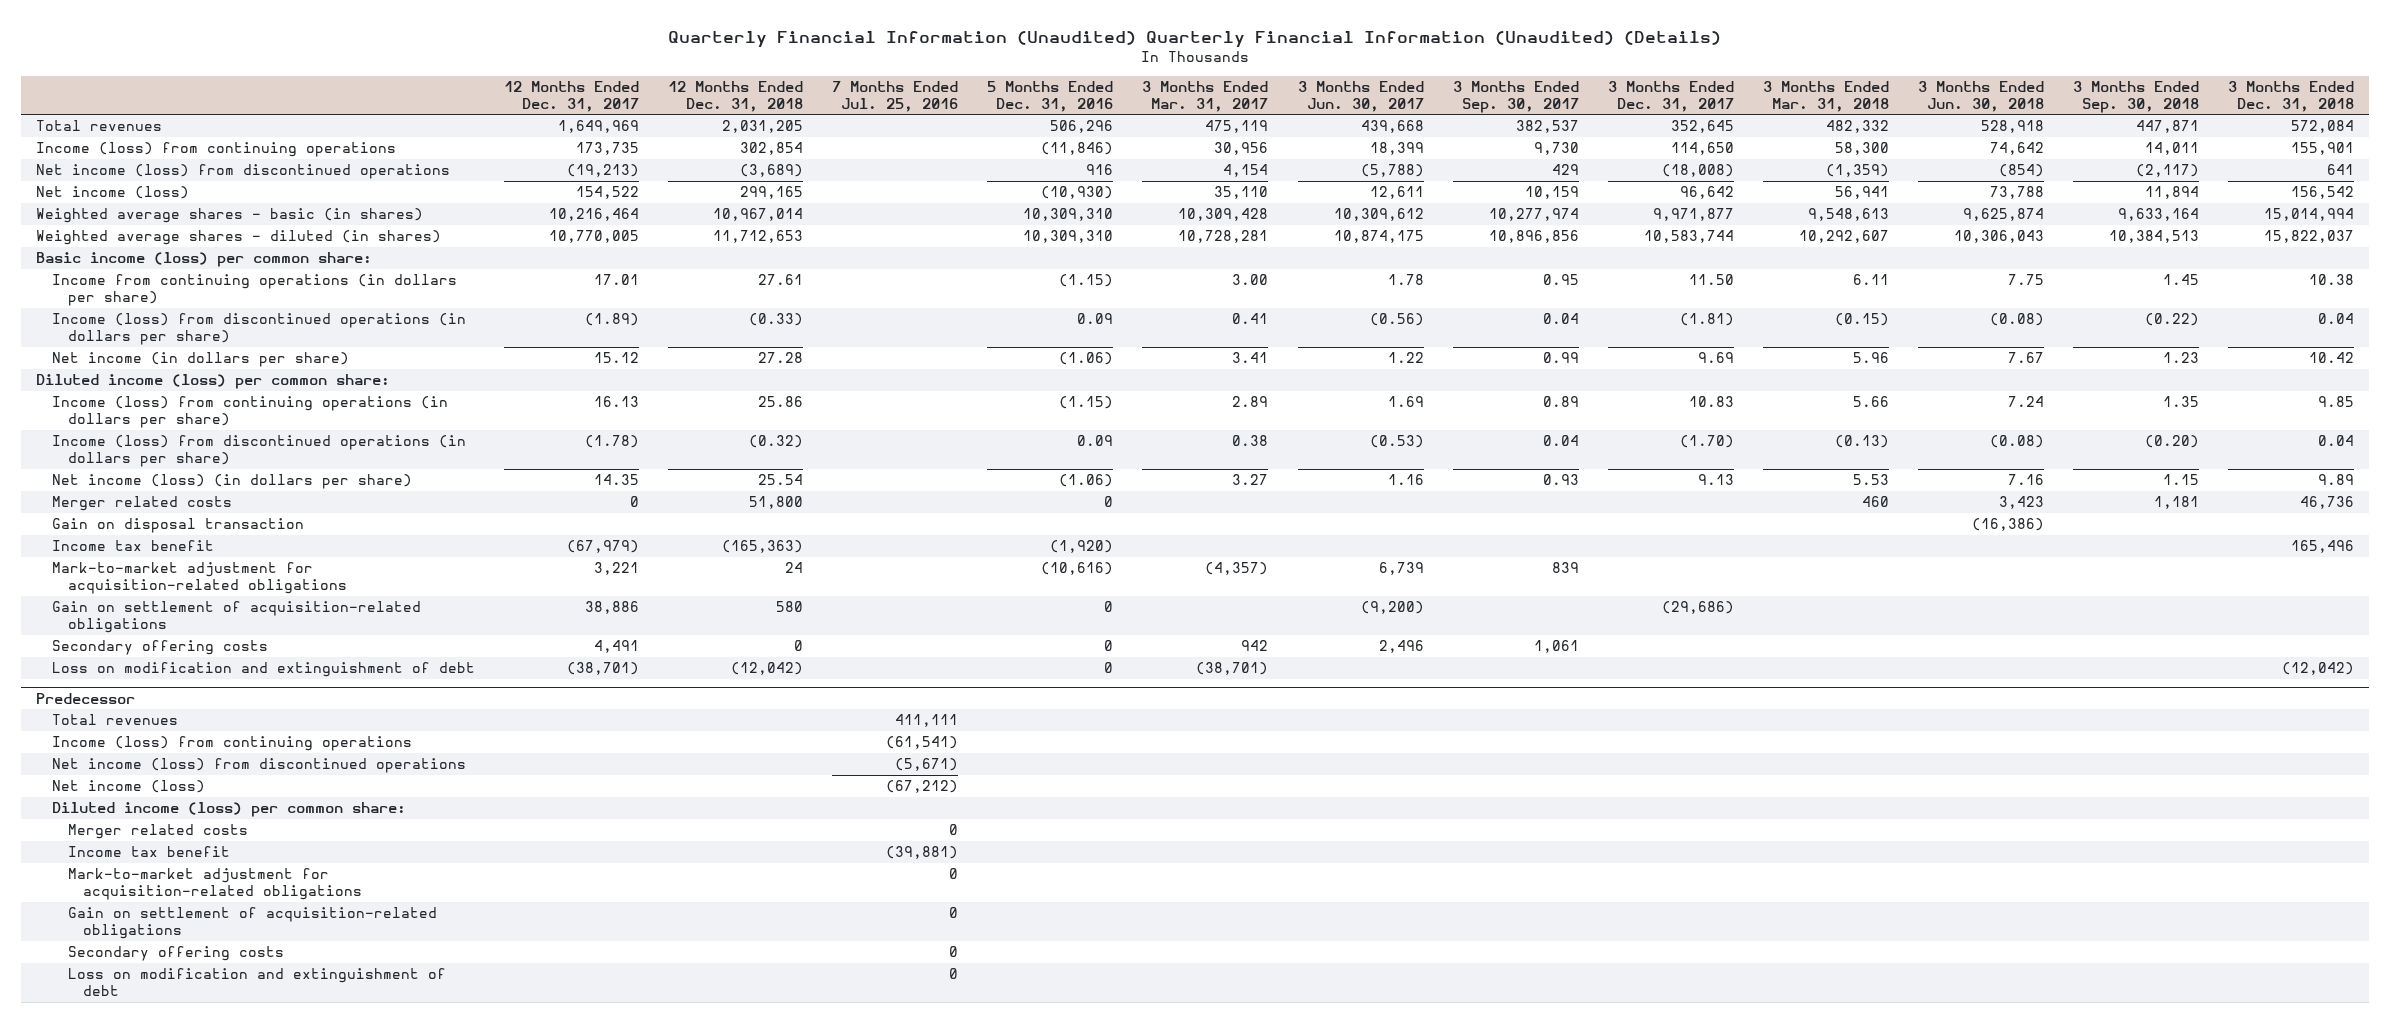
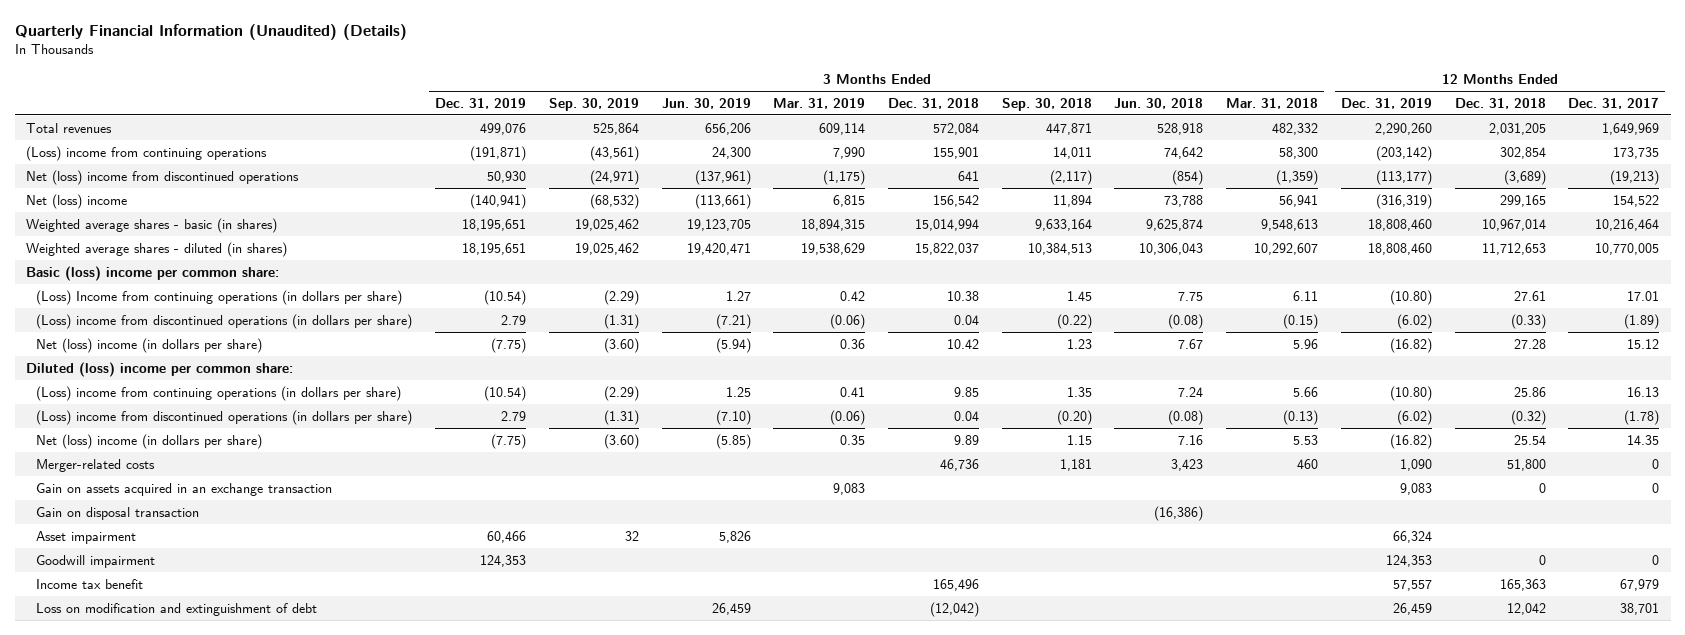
- Quarterly Financial Information (Unaudited) Quarterly Financial Information (Unaudited) (Details)
+ Quarterly Financial Information (Unaudited) (Details)
- | 12 Months Ended Dec. 31, 2017 | 12 Months Ended Dec. 31, 2018 | 7 Months Ended Jul. 25, 2016 | 5 Months Ended Dec. 31, 2016 | 3 Months Ended Mar. 31, 2017 | 3 Months Ended Jun. 30, 2017 | 3 Months Ended Sep. 30, 2017 | 3 Months Ended Dec. 31, 2017 | 3 Months Ended Mar. 31, 2018 | 3 Months Ended Jun. 30, 2018 | 3 Months Ended Sep. 30, 2018 | 3 Months Ended Dec. 31, 2018
+ | 3 Months Ended Dec. 31, 2019 | 3 Months Ended Sep. 30, 2019 | 3 Months Ended Jun. 30, 2019 | 3 Months Ended Mar. 31, 2019 | 3 Months Ended Dec. 31, 2018 | 3 Months Ended Sep. 30, 2018 | 3 Months Ended Jun. 30, 2018 | 3 Months Ended Mar. 31, 2018 | 12 Months Ended Dec. 31, 2019 | 12 Months Ended Dec. 31, 2018 | 12 Months Ended Dec. 31, 2017
- Income (loss) from continuing operations | 173,735 | 302,854 | | (11,846) | 30,956 | 18,399 | 9,730 | 114,650 | 58,300 | 74,642 | 14,011 | 155,901
- Net income (loss) from discontinued operations | (19,213) | (3,689) | | 916 | 4,154 | (5,788) | 429 | (18,008) | (1,359) | (854) | (2,117) | 641
- Net income (loss) | 154,522 | 299,165 | | (10,930) | 35,110 | 12,611 | 10,159 | 96,642 | 56,941 | 73,788 | 11,894 | 156,542
+ (Loss) income from continuing operations | (191,871) | (43,561) | 24,300 | 7,990 | 155,901 | 14,011 | 74,642 | 58,300 | (203,142) | 302,854 | 173,735
+ Net (loss) income from discontinued operations | 50,930 | (24,971) | (137,961) | (1,175) | 641 | (2,117) | (854) | (1,359) | (113,177) | (3,689) | (19,213)
+ Net (loss) income | (140,941) | (68,532) | (113,661) | 6,815 | 156,542 | 11,894 | 73,788 | 56,941 | (316,319) | 299,165 | 154,522
- Basic income (loss) per common share:
- Income from continuing operations (in dollars per share) | 17.01 | 27.61 | | (1.15) | 3.00 | 1.78 | 0.95 | 11.50 | 6.11 | 7.75 | 1.45 | 10.38
- Income (loss) from discontinued operations (in dollars per share) | (1.89) | (0.33) | | 0.09 | 0.41 | (0.56) | 0.04 | (1.81) | (0.15) | (0.08) | (0.22) | 0.04
- Net income (in dollars per share) | 15.12 | 27.28 | | (1.06) | 3.41 | 1.22 | 0.99 | 9.69 | 5.96 | 7.67 | 1.23 | 10.42
- Diluted income (loss) per common share:
- Income (loss) from continuing operations (in dollars per share) | 16.13 | 25.86 | | (1.15) | 2.89 | 1.69 | 0.89 | 10.83 | 5.66 | 7.24 | 1.35 | 9.85
- Income (loss) from discontinued operations (in dollars per share) | (1.78) | (0.32) | | 0.09 | 0.38 | (0.53) | 0.04 | (1.70) | (0.13) | (0.08) | (0.20) | 0.04
- Net income (loss) (in dollars per share) | 14.35 | 25.54 | | (1.06) | 3.27 | 1.16 | 0.93 | 9.13 | 5.53 | 7.16 | 1.15 | 9.89
- Merger related costs | 0 | 51,800 | | 0 | | | | | 460 | 3,423 | 1,181 | 46,736
+ Basic (loss) income per common share:
+ (Loss) Income from continuing operations (in dollars per share) | (10.54) | (2.29) | 1.27 | 0.42 | 10.38 | 1.45 | 7.75 | 6.11 | (10.80) | 27.61 | 17.01
+ (Loss) income from discontinued operations (in dollars per share) | 2.79 | (1.31) | (7.21) | (0.06) | 0.04 | (0.22) | (0.08) | (0.15) | (6.02) | (0.33) | (1.89)
+ Net (loss) income (in dollars per share) | (7.75) | (3.60) | (5.94) | 0.36 | 10.42 | 1.23 | 7.67 | 5.96 | (16.82) | 27.28 | 15.12
+ Diluted (loss) income per common share:
+ (Loss) income from continuing operations (in dollars per share) | (10.54) | (2.29) | 1.25 | 0.41 | 9.85 | 1.35 | 7.24 | 5.66 | (10.80) | 25.86 | 16.13
+ (Loss) income from discontinued operations (in dollars per share) | 2.79 | (1.31) | (7.10) | (0.06) | 0.04 | (0.20) | (0.08) | (0.13) | (6.02) | (0.32) | (1.78)
+ Net (loss) income (in dollars per share) | (7.75) | (3.60) | (5.85) | 0.35 | 9.89 | 1.15 | 7.16 | 5.53 | (16.82) | 25.54 | 14.35
+ Merger-related costs | | | | | 46,736 | 1,181 | 3,423 | 460 | 1,090 | 51,800 | 0
+ Gain on assets acquired in an exchange transaction | | | | 9,083 | | | | | 9,083 | 0 | 0
- Income tax benefit | (67,979) | (165,363) | | (1,920) | | | | | | | | 165,496
- Mark-to-market adjustment for acquisition-related obligations | 3,221 | 24 | | (10,616) | (4,357) | 6,739 | 839 | | | | |
- Gain on settlement of acquisition-related obligations | 38,886 | 580 | | 0 | | (9,200) | | (29,686) | | | |
- Secondary offering costs | 4,491 | 0 | | 0 | 942 | 2,496 | 1,061 | | | | |
- Loss on modification and extinguishment of debt | (38,701) | (12,042) | | 0 | (38,701) | | | | | | | (12,042)
- Predecessor
- Total revenues | | | 411,111 | | | | | | | | |
- Income (loss) from continuing operations | | | (61,541) | | | | | | | | |
- Net income (loss) from discontinued operations | | | (5,671) | | | | | | | | |
- Net income (loss) | | | (67,212) | | | | | | | | |
- Diluted income (loss) per common share:
- Merger related costs | | | 0 | | | | | | | | |
- Income tax benefit | | | (39,881) | | | | | | | | |
- Mark-to-market adjustment for acquisition-related obligations | | | 0 | | | | | | | | |
- Gain on settlement of acquisition-related obligations | | | 0 | | | | | | | | |
- Secondary offering costs | | | 0 | | | | | | | | |
- Loss on modification and extinguishment of debt | | | 0 | | | | | | | | |
+ Asset impairment | 60,466 | 32 | 5,826 | | | | | | 66,324 | |
+ Goodwill impairment | 124,353 | | | | | | | | 124,353 | 0 | 0
+ Income tax benefit | | | | | 165,496 | | | | 57,557 | 165,363 | 67,979
+ Loss on modification and extinguishment of debt | | | 26,459 | | (12,042) | | | | 26,459 | 12,042 | 38,701

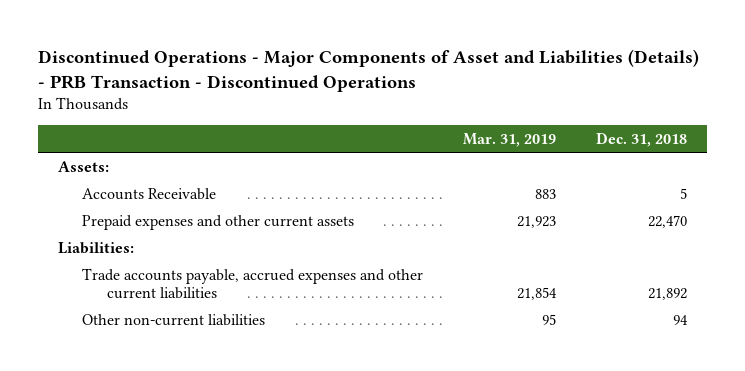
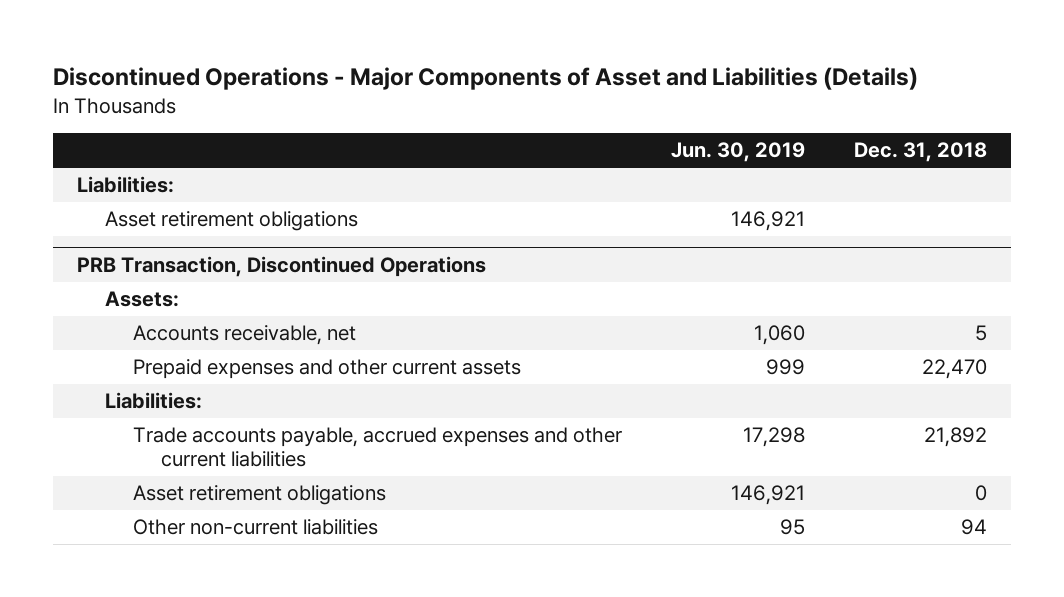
- Discontinued Operations - Major Components of Asset and Liabilities (Details) - PRB Transaction - Discontinued Operations
+ Discontinued Operations - Major Components of Asset and Liabilities (Details)
- | Mar. 31, 2019 | Dec. 31, 2018
+ | Jun. 30, 2019 | Dec. 31, 2018
+ Liabilities:
+ Asset retirement obligations | 146,921 |
+ PRB Transaction, Discontinued Operations
- Accounts Receivable | 883 | 5
+ Accounts receivable, net | 1,060 | 5
+ Asset retirement obligations | 146,921 | 0

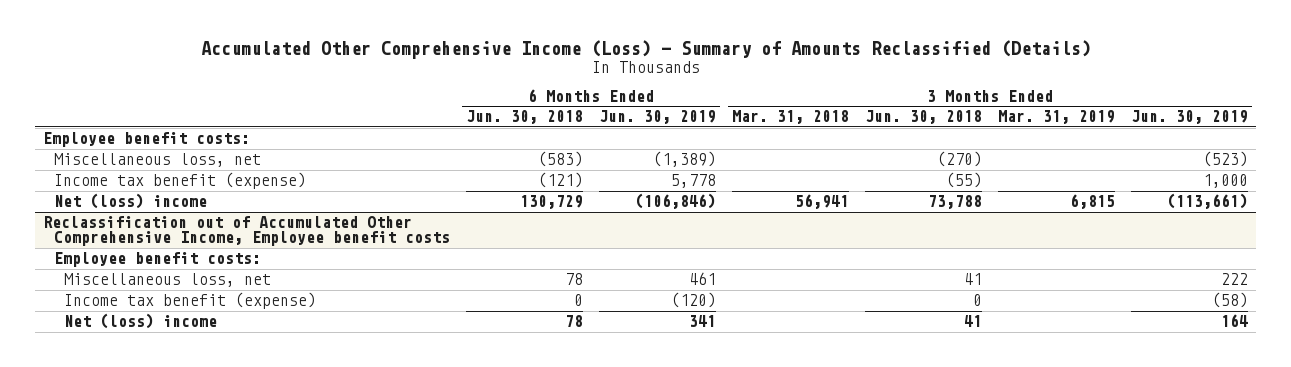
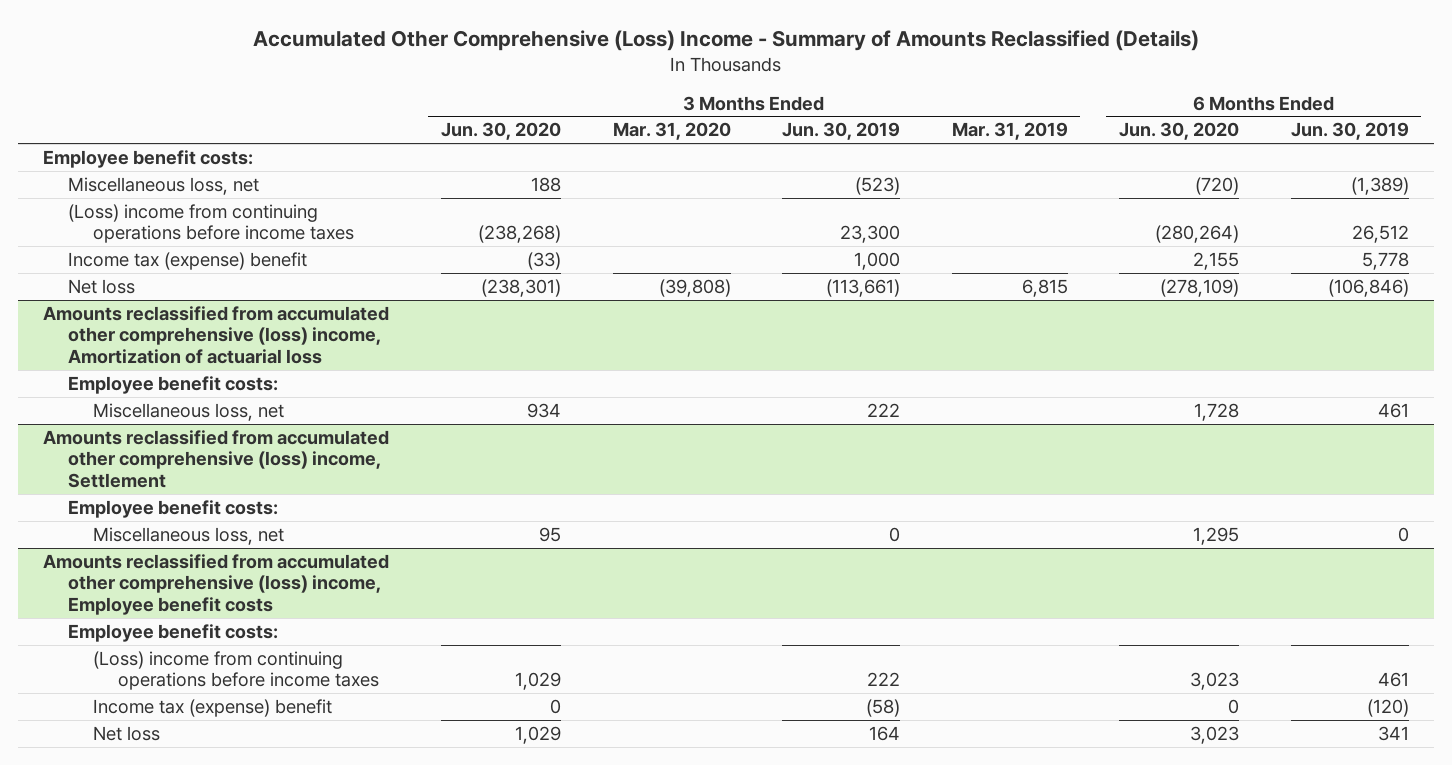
- Accumulated Other Comprehensive Income (Loss) - Summary of Amounts Reclassified (Details)
+ Accumulated Other Comprehensive (Loss) Income - Summary of Amounts Reclassified (Details)
- | 6 Months Ended Jun. 30, 2018 | 6 Months Ended Jun. 30, 2019 | 3 Months Ended Mar. 31, 2018 | 3 Months Ended Jun. 30, 2018 | 3 Months Ended Mar. 31, 2019 | 3 Months Ended Jun. 30, 2019
+ | 3 Months Ended Jun. 30, 2020 | 3 Months Ended Mar. 31, 2020 | 3 Months Ended Jun. 30, 2019 | 3 Months Ended Mar. 31, 2019 | 6 Months Ended Jun. 30, 2020 | 6 Months Ended Jun. 30, 2019
- Income tax benefit (expense) | (121) | 5,778 | | (55) | | 1,000
- Net (loss) income | 130,729 | (106,846) | 56,941 | 73,788 | 6,815 | (113,661)
- Reclassification out of Accumulated Other Comprehensive Income, Employee benefit costs
+ (Loss) income from continuing operations before income taxes | (238,268) | | 23,300 | | (280,264) | 26,512
+ Income tax (expense) benefit | (33) | | 1,000 | | 2,155 | 5,778
+ Net loss | (238,301) | (39,808) | (113,661) | 6,815 | (278,109) | (106,846)
+ Amounts reclassified from accumulated other comprehensive (loss) income, Amortization of actuarial loss
- Income tax benefit (expense) | 0 | (120) | | 0 | | (58)
- Net (loss) income | 78 | 341 | | 41 | | 164
+ Amounts reclassified from accumulated other comprehensive (loss) income, Settlement
+ Employee benefit costs:
+ Miscellaneous loss, net | 95 | | 0 | | 1,295 | 0
+ Amounts reclassified from accumulated other comprehensive (loss) income, Employee benefit costs
+ Employee benefit costs:
+ (Loss) income from continuing operations before income taxes | 1,029 | | 222 | | 3,023 | 461
+ Income tax (expense) benefit | 0 | | (58) | | 0 | (120)
+ Net loss | 1,029 | | 164 | | 3,023 | 341

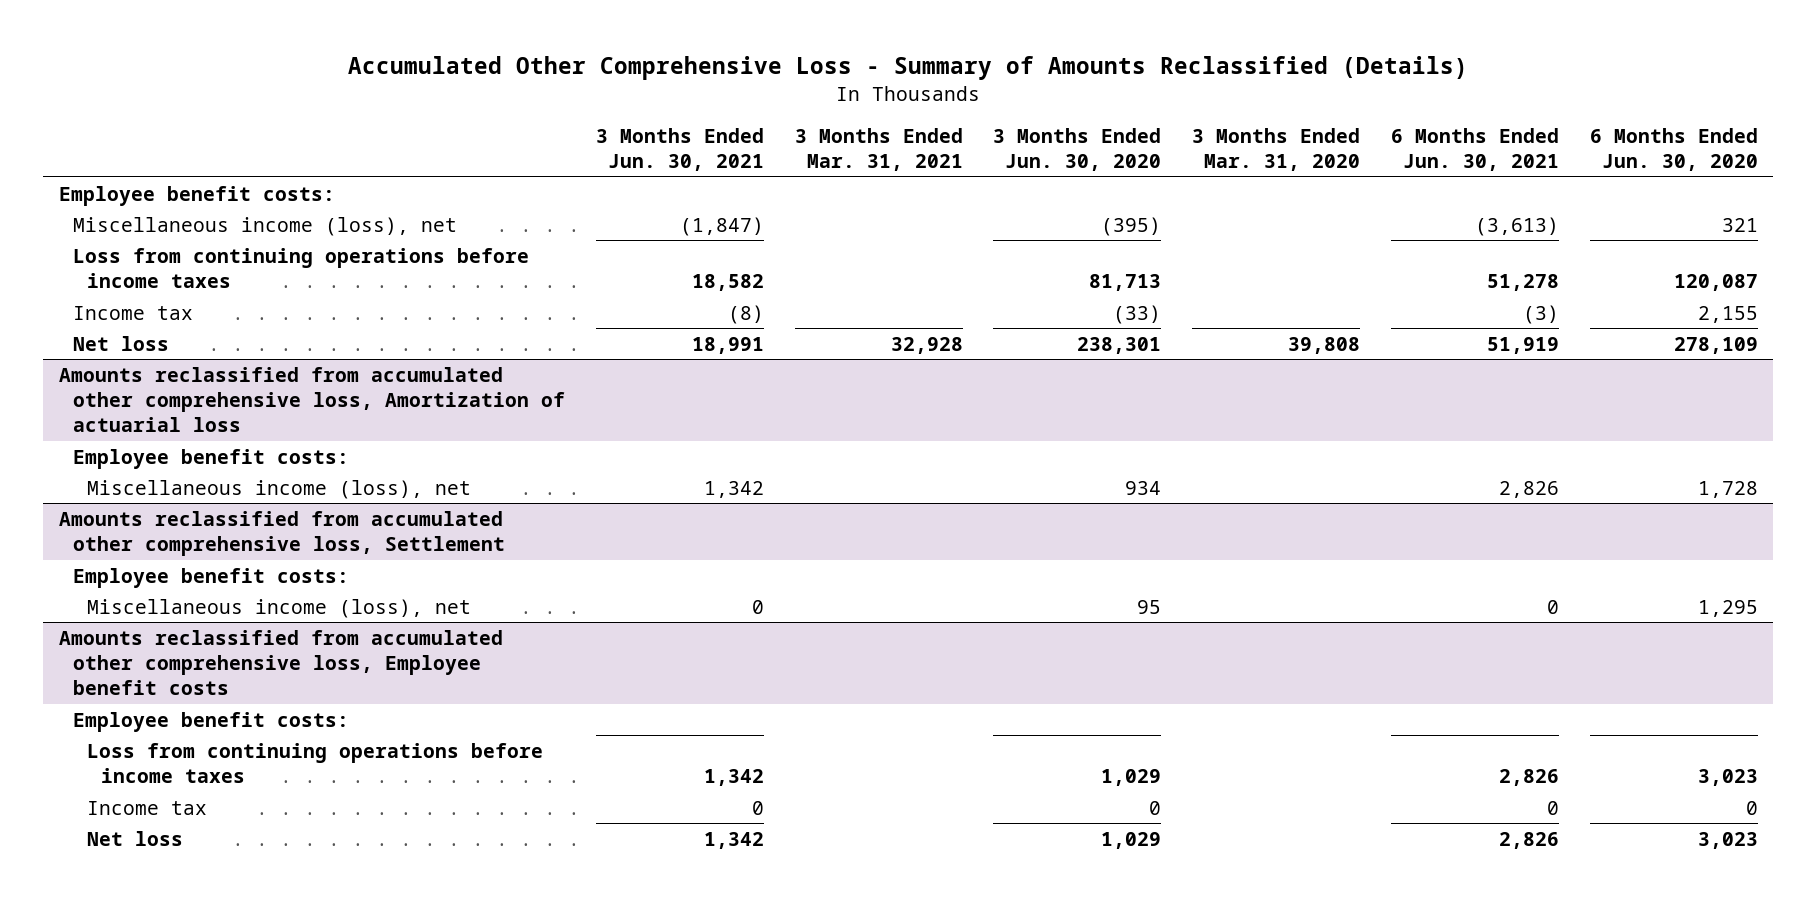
- Accumulated Other Comprehensive (Loss) Income - Summary of Amounts Reclassified (Details)
+ Accumulated Other Comprehensive Loss - Summary of Amounts Reclassified (Details)
- | 3 Months Ended Jun. 30, 2020 | 3 Months Ended Mar. 31, 2020 | 3 Months Ended Jun. 30, 2019 | 3 Months Ended Mar. 31, 2019 | 6 Months Ended Jun. 30, 2020 | 6 Months Ended Jun. 30, 2019
+ | 3 Months Ended Jun. 30, 2021 | 3 Months Ended Mar. 31, 2021 | 3 Months Ended Jun. 30, 2020 | 3 Months Ended Mar. 31, 2020 | 6 Months Ended Jun. 30, 2021 | 6 Months Ended Jun. 30, 2020
- Miscellaneous loss, net | 188 | | (523) | | (720) | (1,389)
- (Loss) income from continuing operations before income taxes | (238,268) | | 23,300 | | (280,264) | 26,512
- Income tax (expense) benefit | (33) | | 1,000 | | 2,155 | 5,778
- Net loss | (238,301) | (39,808) | (113,661) | 6,815 | (278,109) | (106,846)
- Amounts reclassified from accumulated other comprehensive (loss) income, Amortization of actuarial loss
+ Miscellaneous income (loss), net | (1,847) | | (395) | | (3,613) | 321
+ Loss from continuing operations before income taxes | 18,582 | | 81,713 | | 51,278 | 120,087
+ Income tax | (8) | | (33) | | (3) | 2,155
+ Net loss | 18,991 | 32,928 | 238,301 | 39,808 | 51,919 | 278,109
+ Amounts reclassified from accumulated other comprehensive loss, Amortization of actuarial loss
- Miscellaneous loss, net | 934 | | 222 | | 1,728 | 461
- Amounts reclassified from accumulated other comprehensive (loss) income, Settlement
+ Miscellaneous income (loss), net | 1,342 | | 934 | | 2,826 | 1,728
+ Amounts reclassified from accumulated other comprehensive loss, Settlement
- Miscellaneous loss, net | 95 | | 0 | | 1,295 | 0
- Amounts reclassified from accumulated other comprehensive (loss) income, Employee benefit costs
+ Miscellaneous income (loss), net | 0 | | 95 | | 0 | 1,295
+ Amounts reclassified from accumulated other comprehensive loss, Employee benefit costs
- (Loss) income from continuing operations before income taxes | 1,029 | | 222 | | 3,023 | 461
- Income tax (expense) benefit | 0 | | (58) | | 0 | (120)
+ Loss from continuing operations before income taxes | 1,342 | | 1,029 | | 2,826 | 3,023
+ Income tax | 0 | | 0 | | 0 | 0

